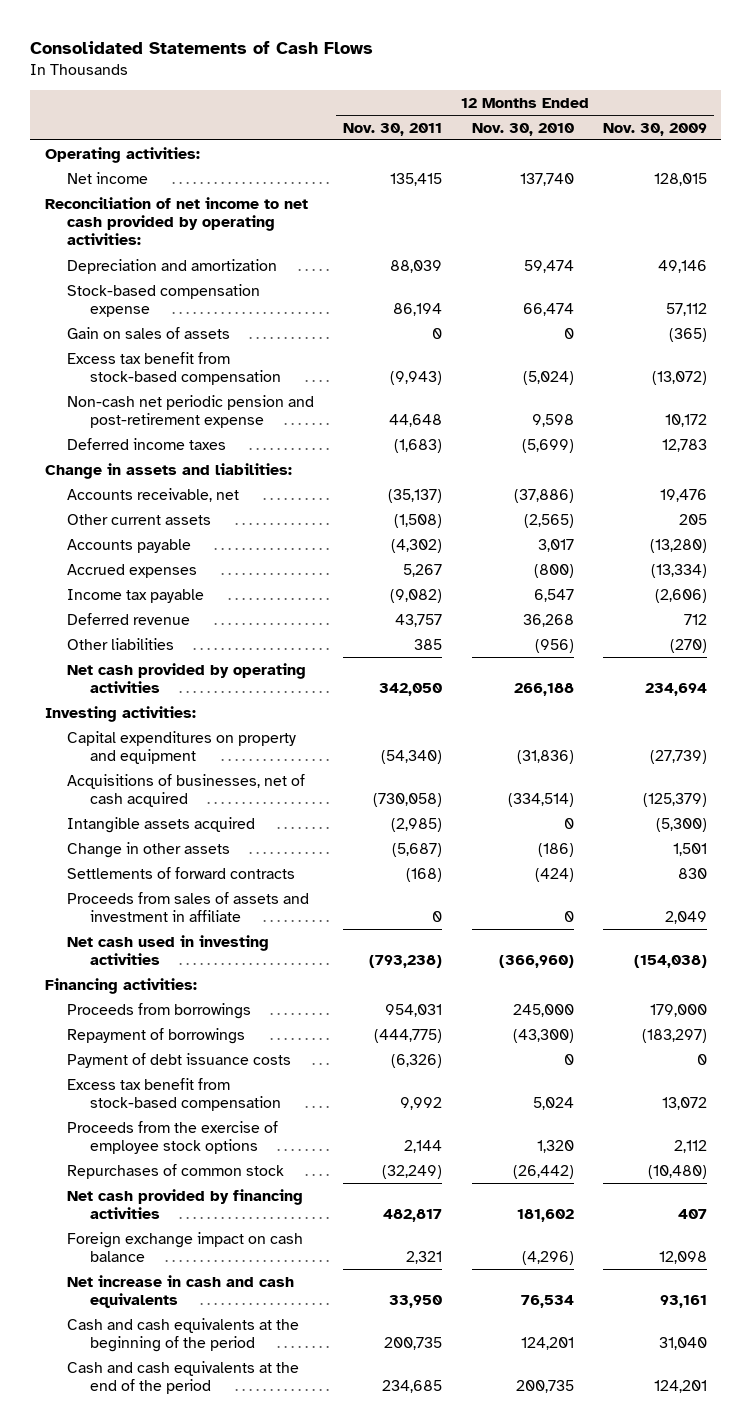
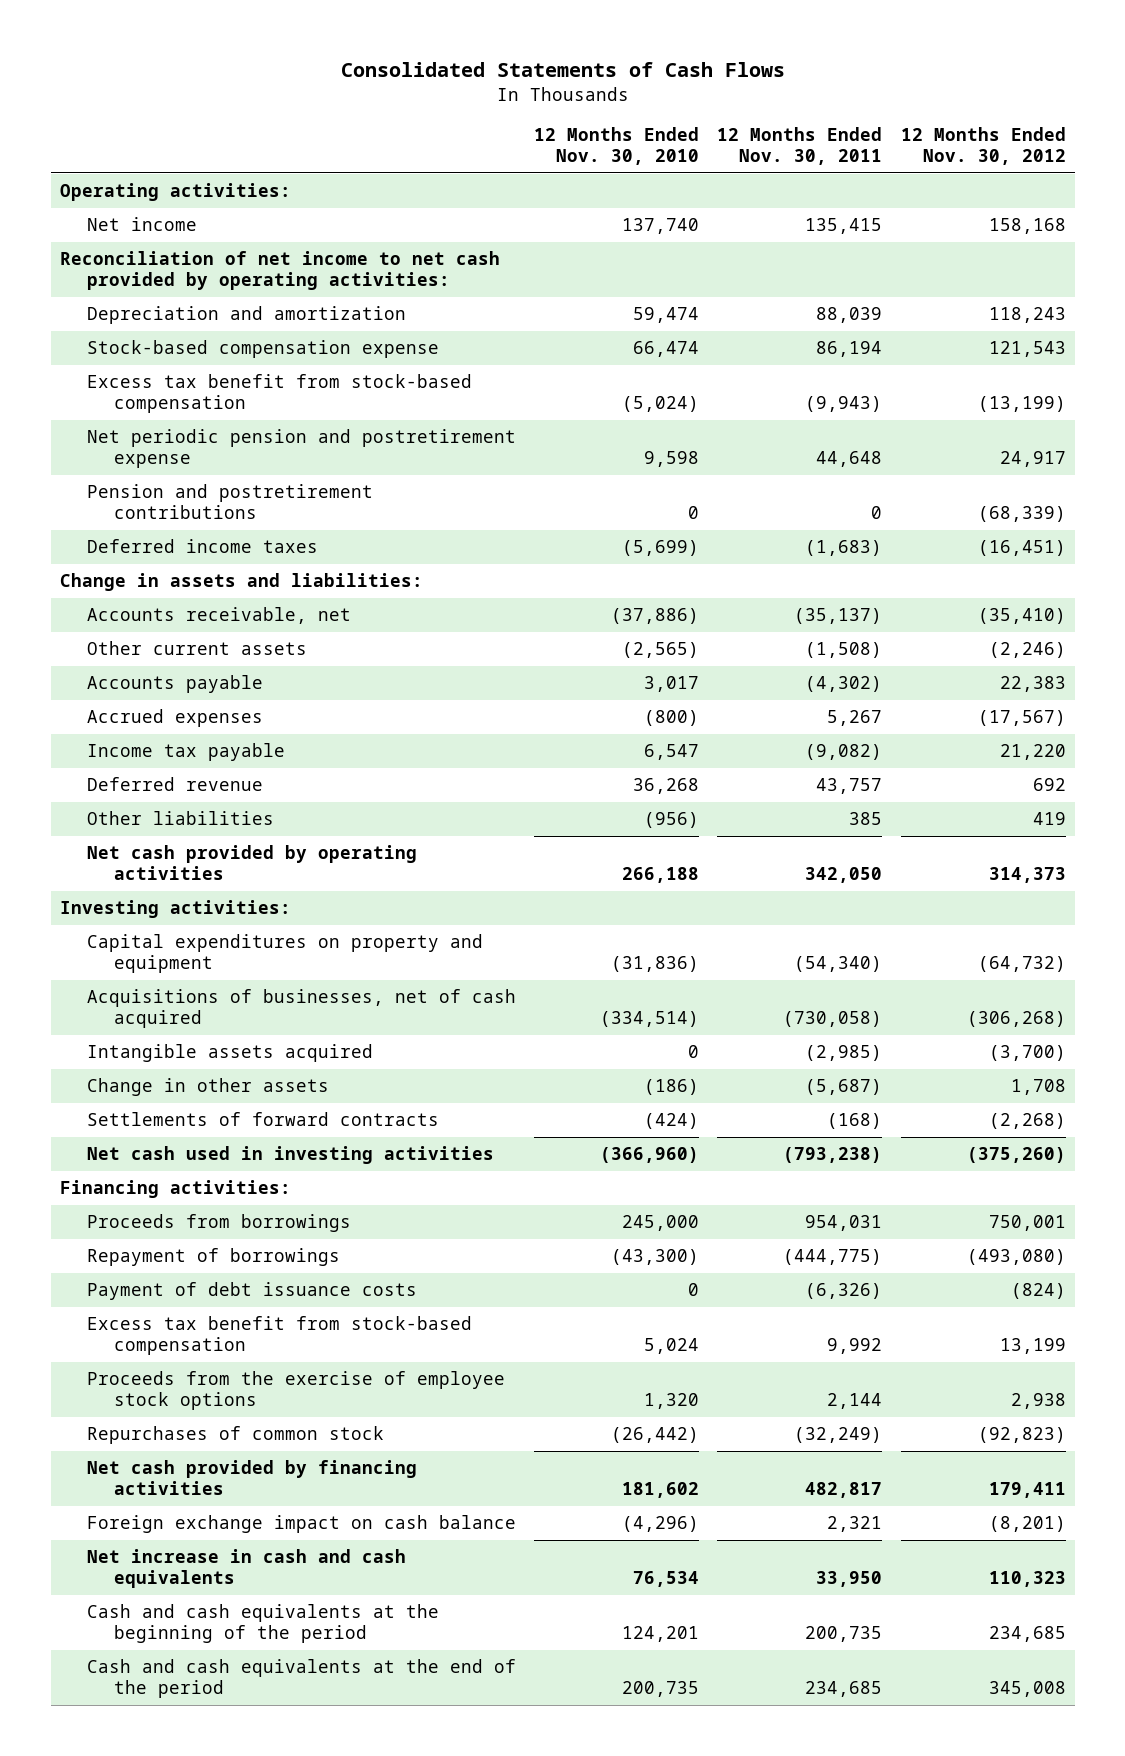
- | 12 Months Ended Nov. 30, 2011 | 12 Months Ended Nov. 30, 2010 | 12 Months Ended Nov. 30, 2009
+ | 12 Months Ended Nov. 30, 2010 | 12 Months Ended Nov. 30, 2011 | 12 Months Ended Nov. 30, 2012
- Gain on sales of assets | 0 | 0 | (365)
- Non-cash net periodic pension and post-retirement expense | 44,648 | 9,598 | 10,172
+ Net periodic pension and postretirement expense | 9,598 | 44,648 | 24,917
+ Pension and postretirement contributions | 0 | 0 | (68,339)
- Proceeds from sales of assets and investment in affiliate | 0 | 0 | 2,049

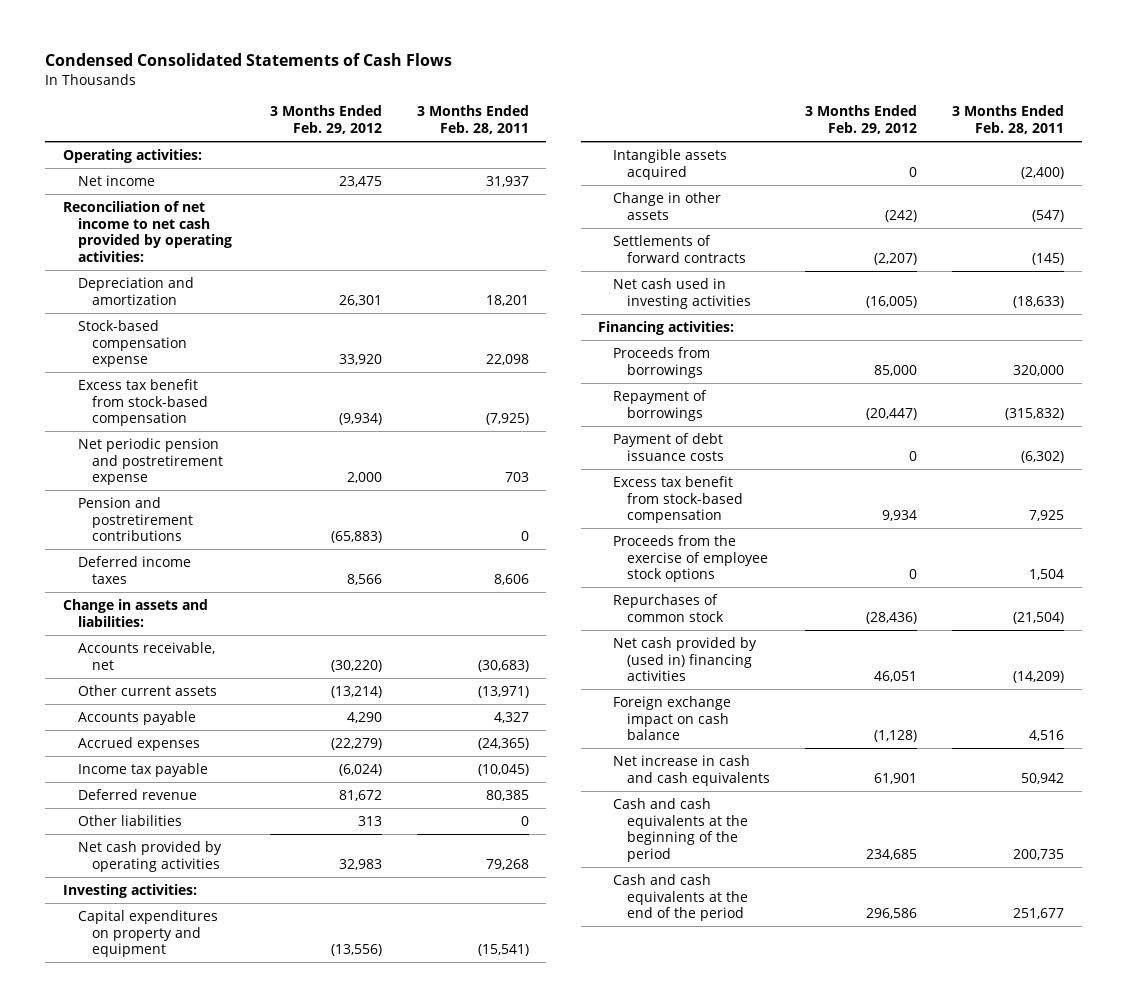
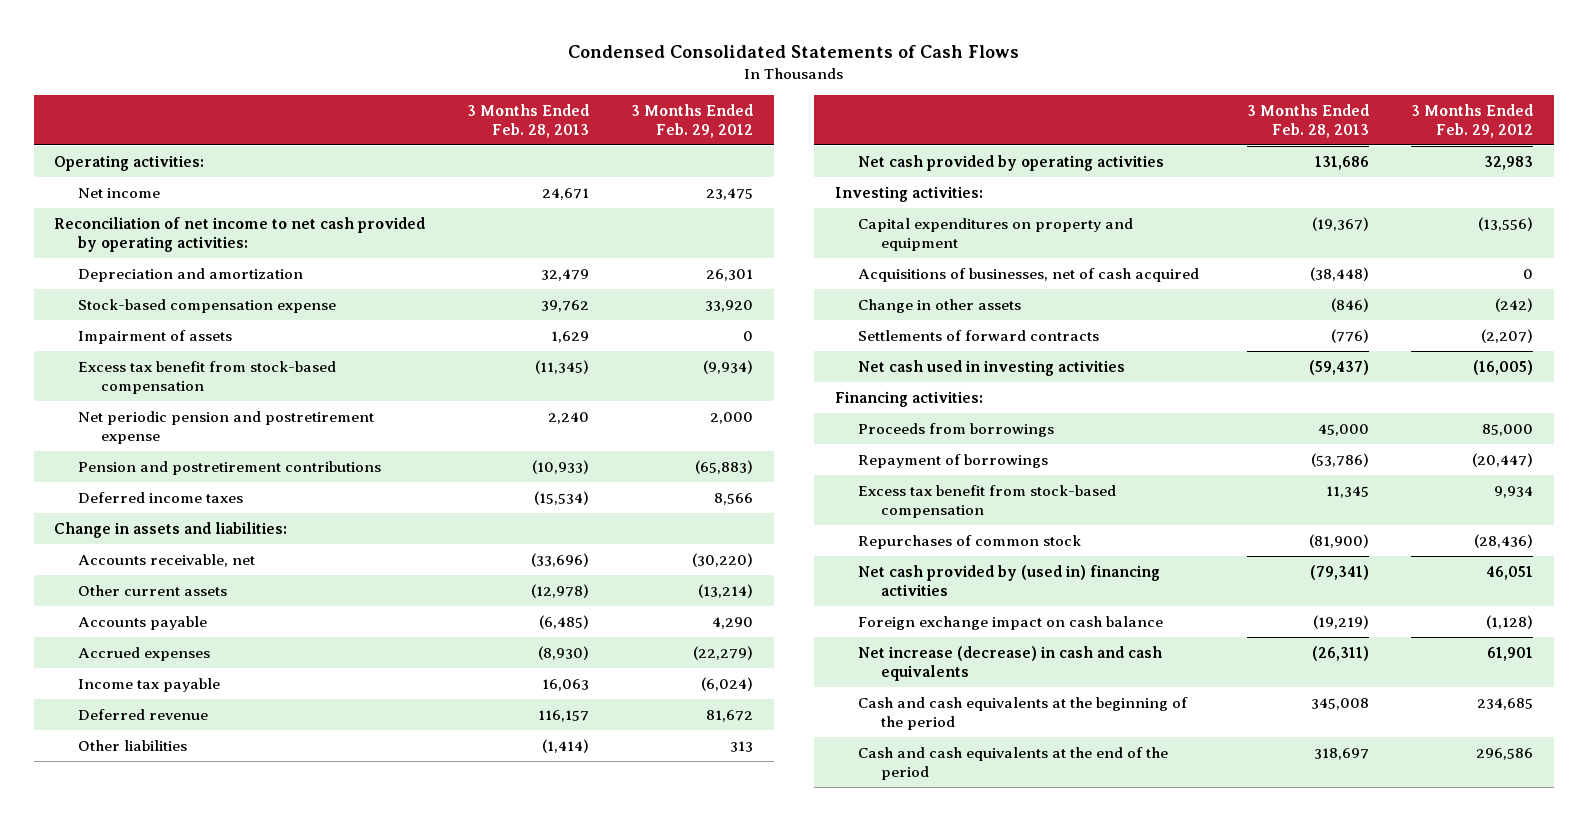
- | 3 Months Ended Feb. 29, 2012 | 3 Months Ended Feb. 28, 2011
+ | 3 Months Ended Feb. 28, 2013 | 3 Months Ended Feb. 29, 2012
+ Impairment of assets | 1,629 | 0
- Intangible assets acquired | 0 | (2,400)
+ Acquisitions of businesses, net of cash acquired | (38,448) | 0
- Payment of debt issuance costs | 0 | (6,302)
- Proceeds from the exercise of employee stock options | 0 | 1,504
- Net increase in cash and cash equivalents | 61,901 | 50,942
+ Net increase (decrease) in cash and cash equivalents | (26,311) | 61,901

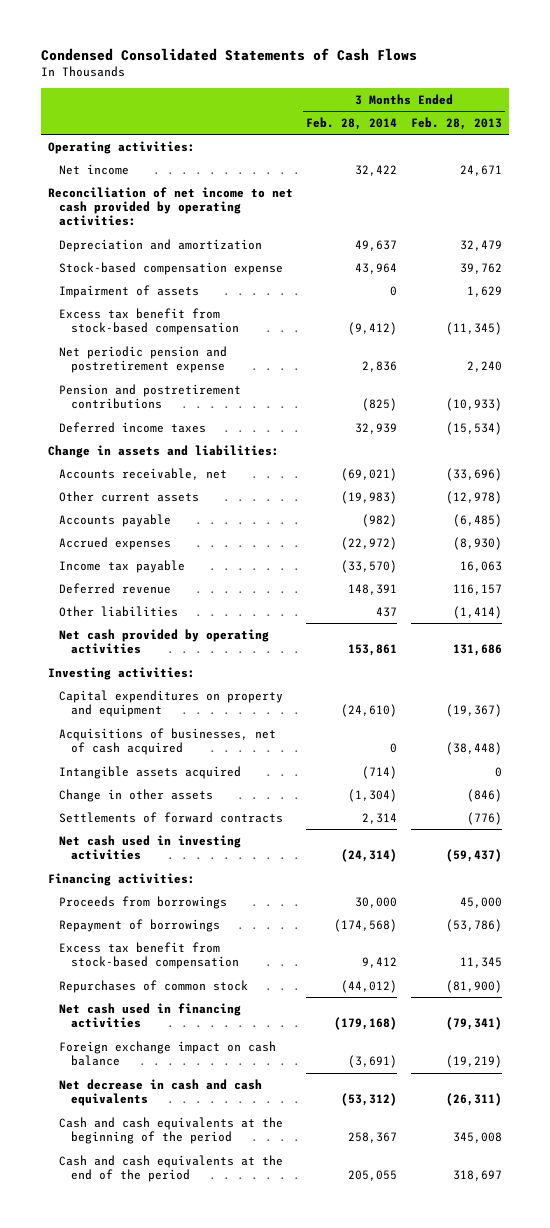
- | 3 Months Ended Feb. 28, 2013 | 3 Months Ended Feb. 29, 2012
+ | 3 Months Ended Feb. 28, 2014 | 3 Months Ended Feb. 28, 2013
+ Intangible assets acquired | (714) | 0
- Net cash provided by (used in) financing activities | (79,341) | 46,051
+ Net cash used in financing activities | (179,168) | (79,341)
- Net increase (decrease) in cash and cash equivalents | (26,311) | 61,901
+ Net decrease in cash and cash equivalents | (53,312) | (26,311)

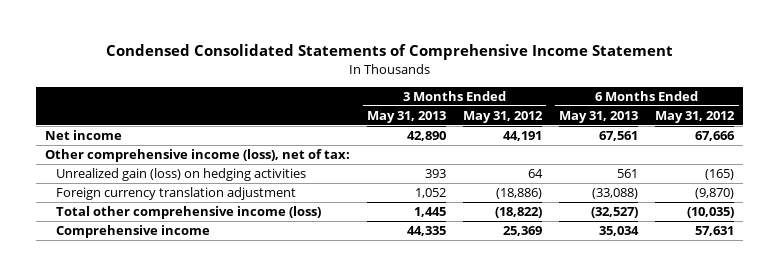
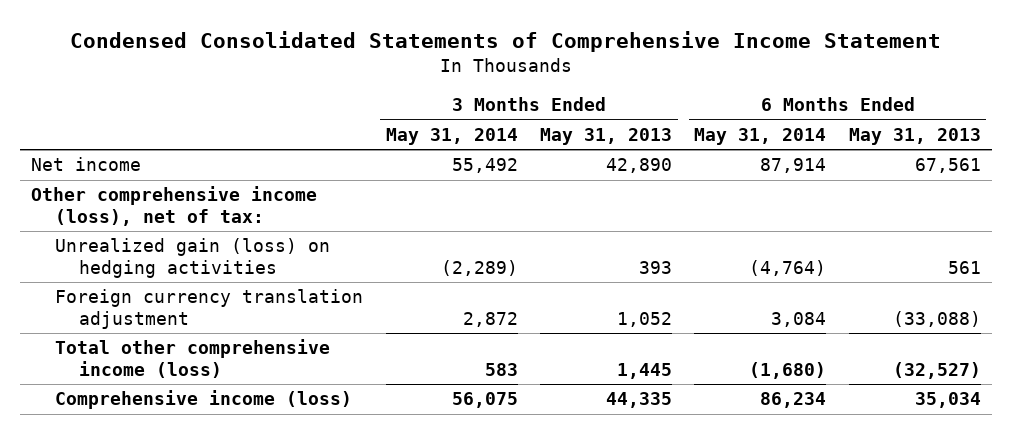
- | 3 Months Ended May 31, 2013 | 3 Months Ended May 31, 2012 | 6 Months Ended May 31, 2013 | 6 Months Ended May 31, 2012
+ | 3 Months Ended May 31, 2014 | 3 Months Ended May 31, 2013 | 6 Months Ended May 31, 2014 | 6 Months Ended May 31, 2013
- Comprehensive income | 44,335 | 25,369 | 35,034 | 57,631
+ Comprehensive income (loss) | 56,075 | 44,335 | 86,234 | 35,034

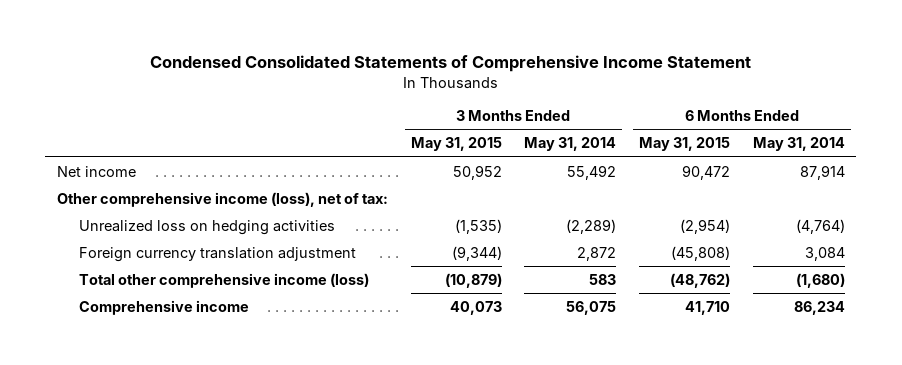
- | 3 Months Ended May 31, 2014 | 3 Months Ended May 31, 2013 | 6 Months Ended May 31, 2014 | 6 Months Ended May 31, 2013
+ | 3 Months Ended May 31, 2015 | 3 Months Ended May 31, 2014 | 6 Months Ended May 31, 2015 | 6 Months Ended May 31, 2014
- Unrealized gain (loss) on hedging activities | (2,289) | 393 | (4,764) | 561
+ Unrealized loss on hedging activities | (1,535) | (2,289) | (2,954) | (4,764)
- Comprehensive income (loss) | 56,075 | 44,335 | 86,234 | 35,034
+ Comprehensive income | 40,073 | 56,075 | 41,710 | 86,234

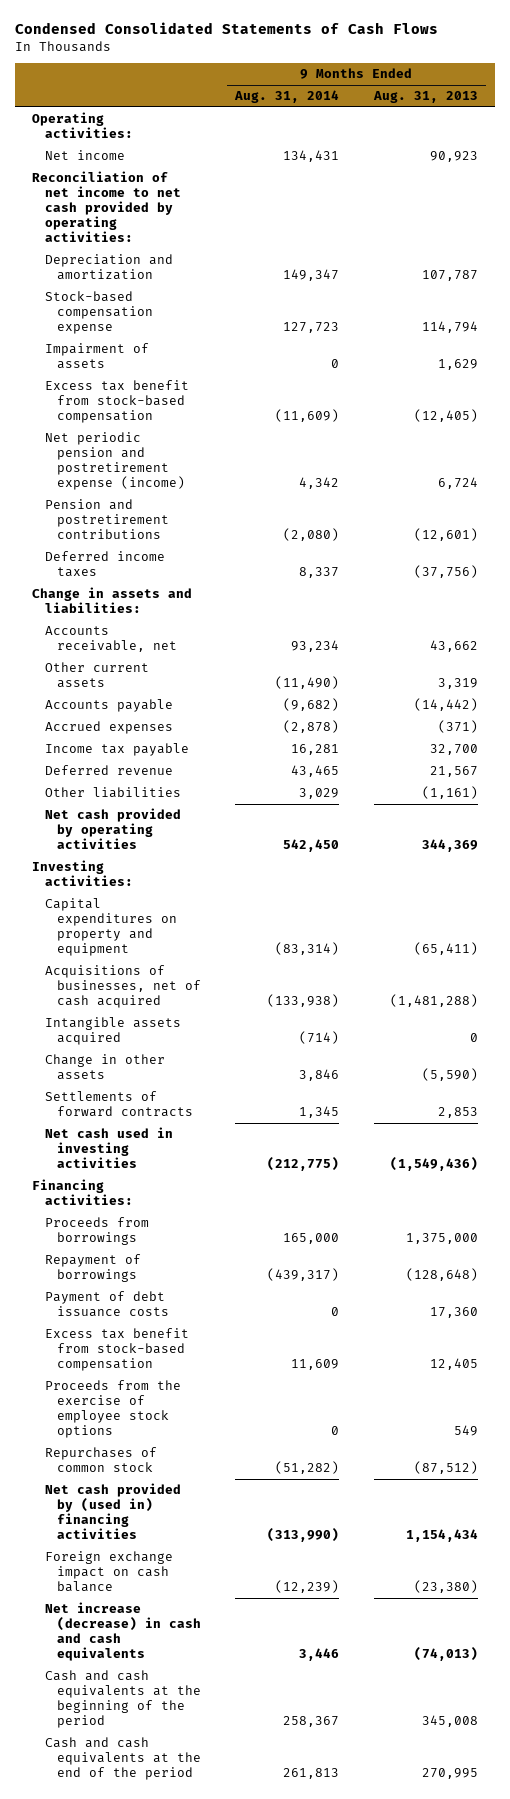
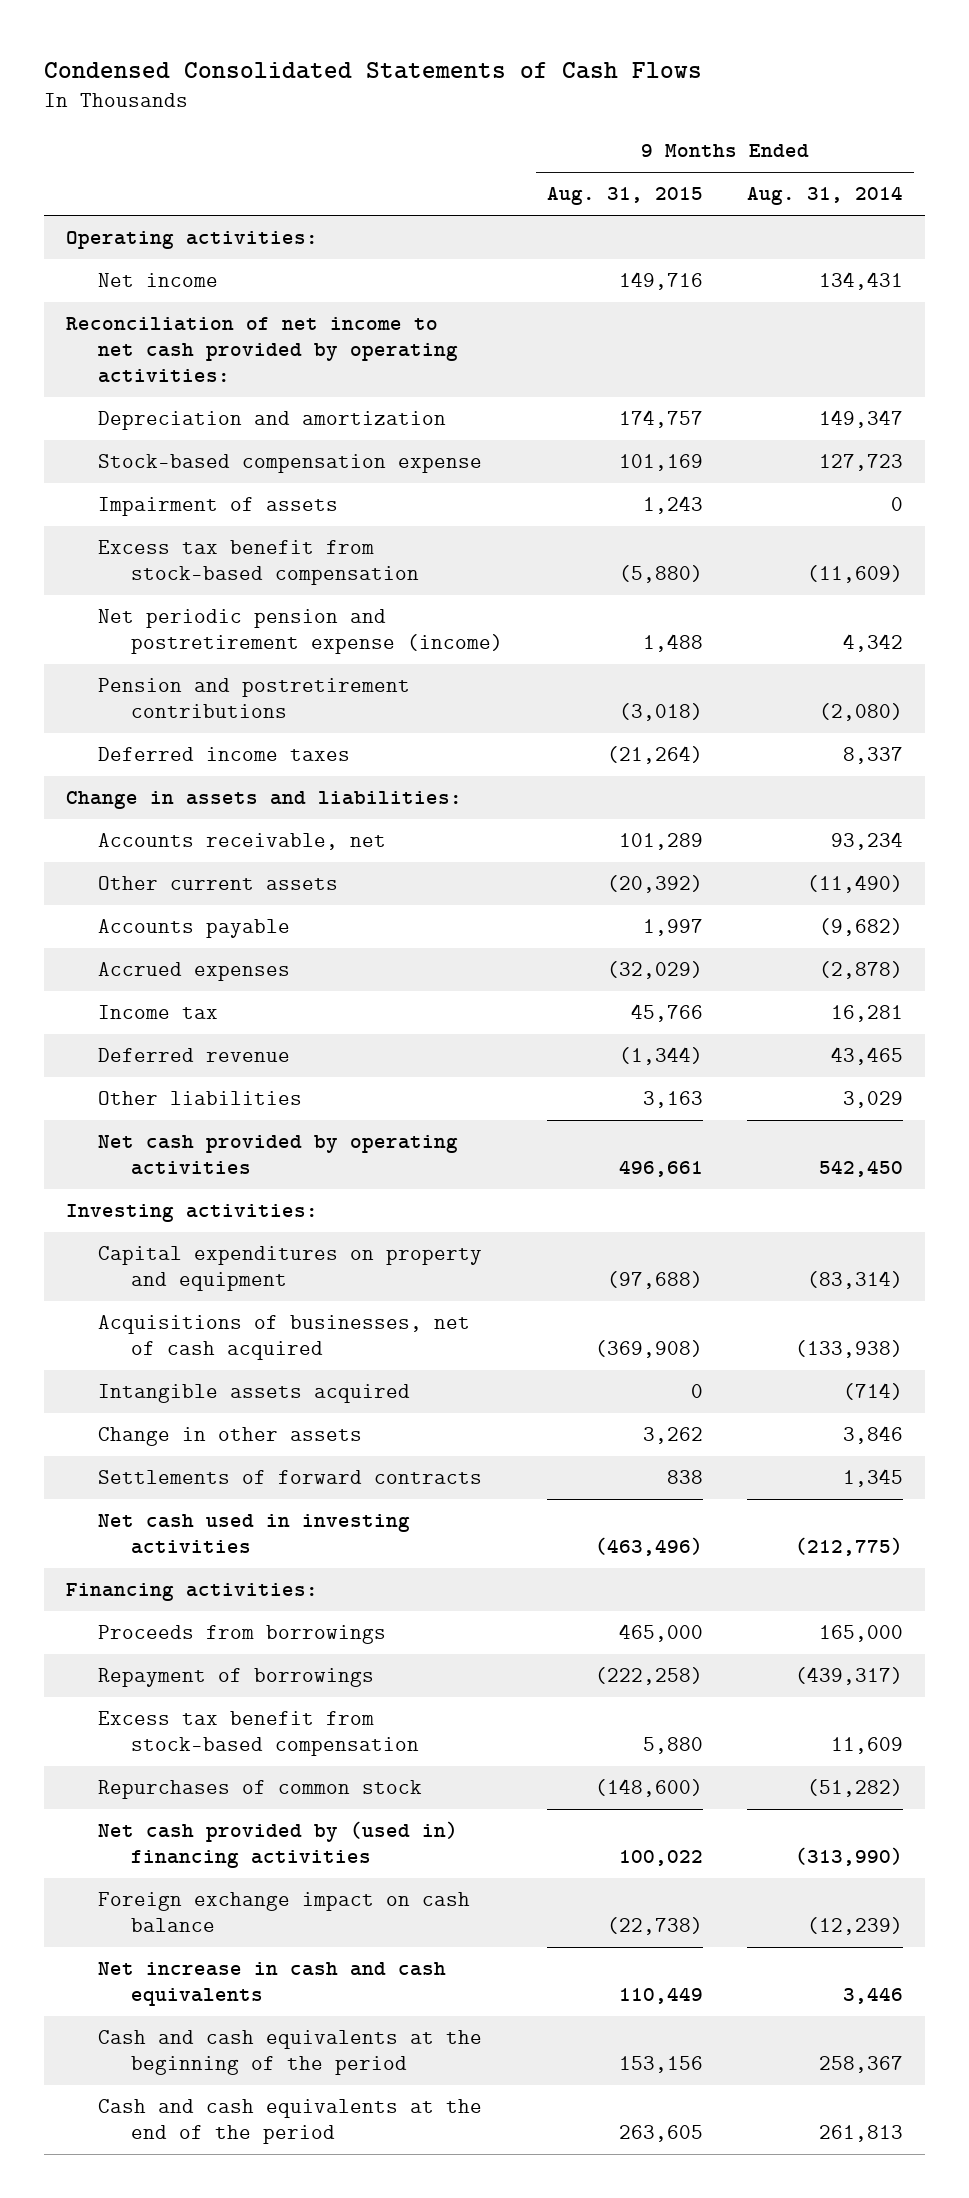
- | 9 Months Ended Aug. 31, 2014 | 9 Months Ended Aug. 31, 2013
+ | 9 Months Ended Aug. 31, 2015 | 9 Months Ended Aug. 31, 2014
- Income tax payable | 16,281 | 32,700
+ Income tax | 45,766 | 16,281
- Payment of debt issuance costs | 0 | 17,360
- Proceeds from the exercise of employee stock options | 0 | 549
- Net increase (decrease) in cash and cash equivalents | 3,446 | (74,013)
+ Net increase in cash and cash equivalents | 110,449 | 3,446

